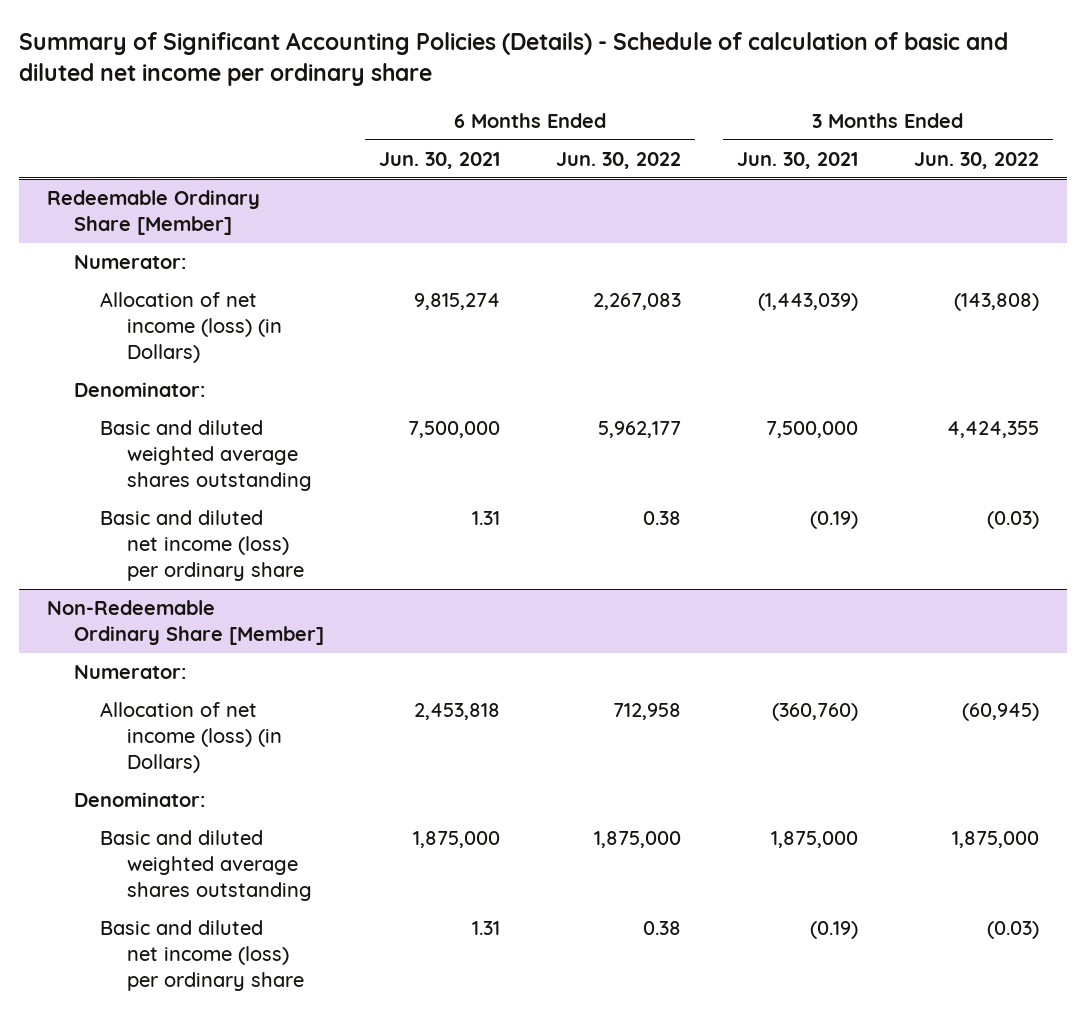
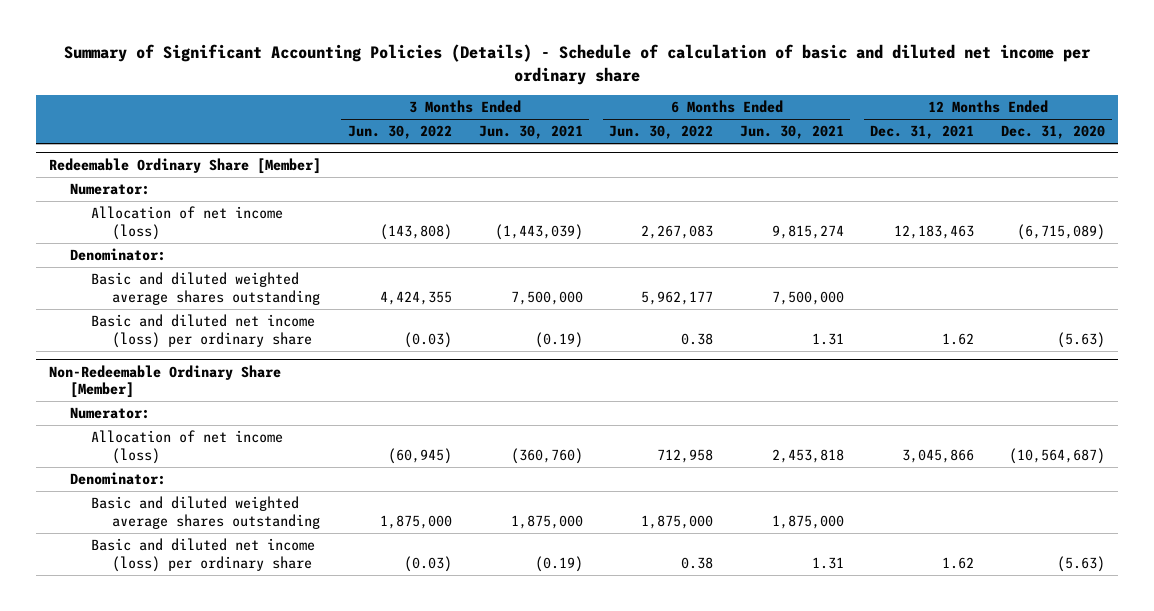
- | 6 Months Ended Jun. 30, 2021 | 6 Months Ended Jun. 30, 2022 | 3 Months Ended Jun. 30, 2021 | 3 Months Ended Jun. 30, 2022
+ | 3 Months Ended Jun. 30, 2022 | 3 Months Ended Jun. 30, 2021 | 6 Months Ended Jun. 30, 2022 | 6 Months Ended Jun. 30, 2021 | 12 Months Ended Dec. 31, 2021 | 12 Months Ended Dec. 31, 2020
@ Redeemable Ordinary Share [Member]
- Allocation of net income (loss) (in Dollars) | 9,815,274 | 2,267,083 | (1,443,039) | (143,808)
+ Allocation of net income (loss) | (143,808) | (1,443,039) | 2,267,083 | 9,815,274 | 12,183,463 | (6,715,089)
@ Non-Redeemable Ordinary Share [Member]
- Allocation of net income (loss) (in Dollars) | 2,453,818 | 712,958 | (360,760) | (60,945)
+ Allocation of net income (loss) | (60,945) | (360,760) | 712,958 | 2,453,818 | 3,045,866 | (10,564,687)

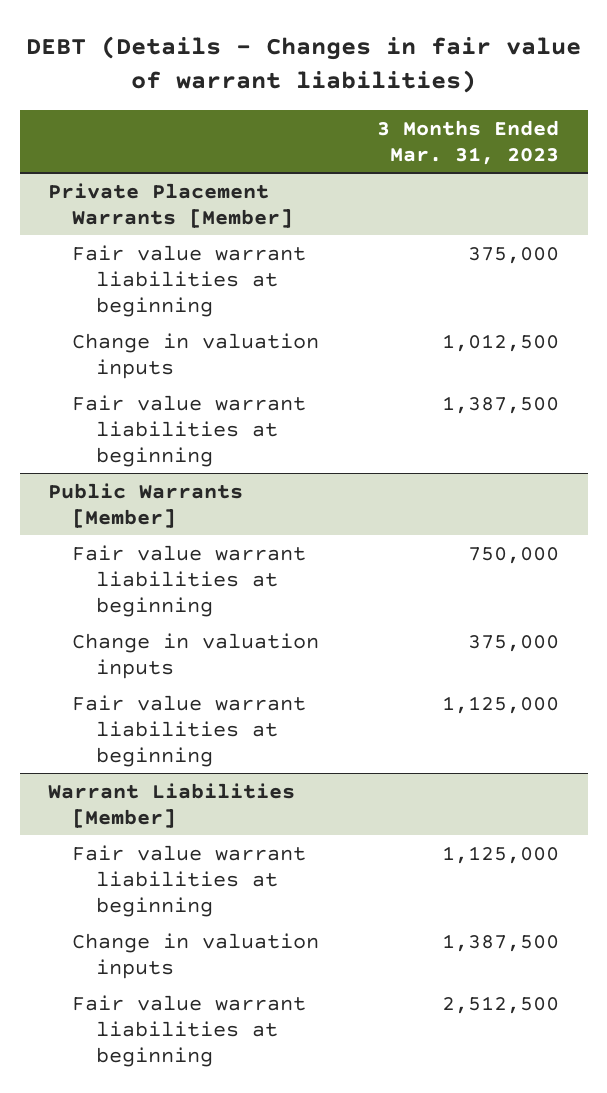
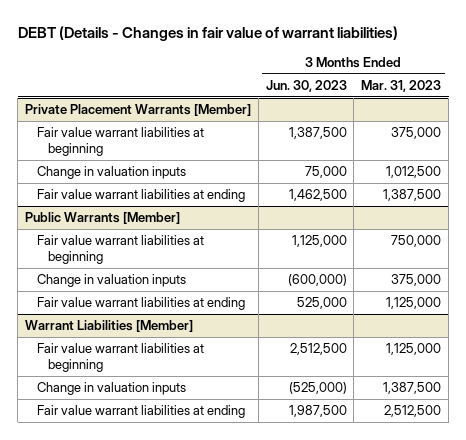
- | 3 Months Ended Mar. 31, 2023
+ | 3 Months Ended Jun. 30, 2023 | 3 Months Ended Mar. 31, 2023
@ Private Placement Warrants [Member]
- Fair value warrant liabilities at beginning | 1,387,500
+ Fair value warrant liabilities at ending | 1,462,500 | 1,387,500
@ Public Warrants [Member]
- Fair value warrant liabilities at beginning | 1,125,000
+ Fair value warrant liabilities at ending | 525,000 | 1,125,000
@ Warrant Liabilities [Member]
- Fair value warrant liabilities at beginning | 2,512,500
+ Fair value warrant liabilities at ending | 1,987,500 | 2,512,500

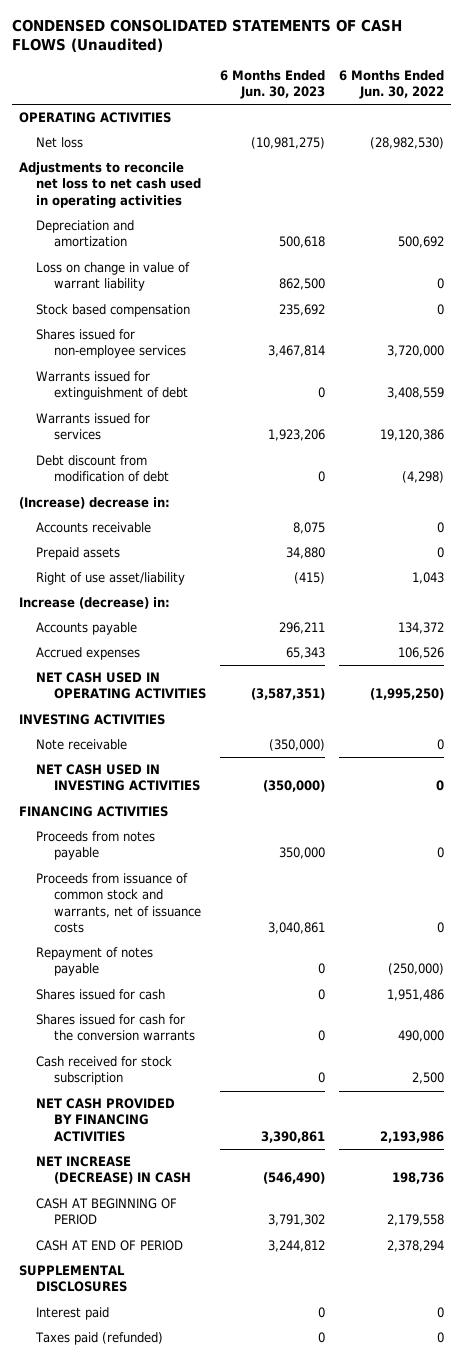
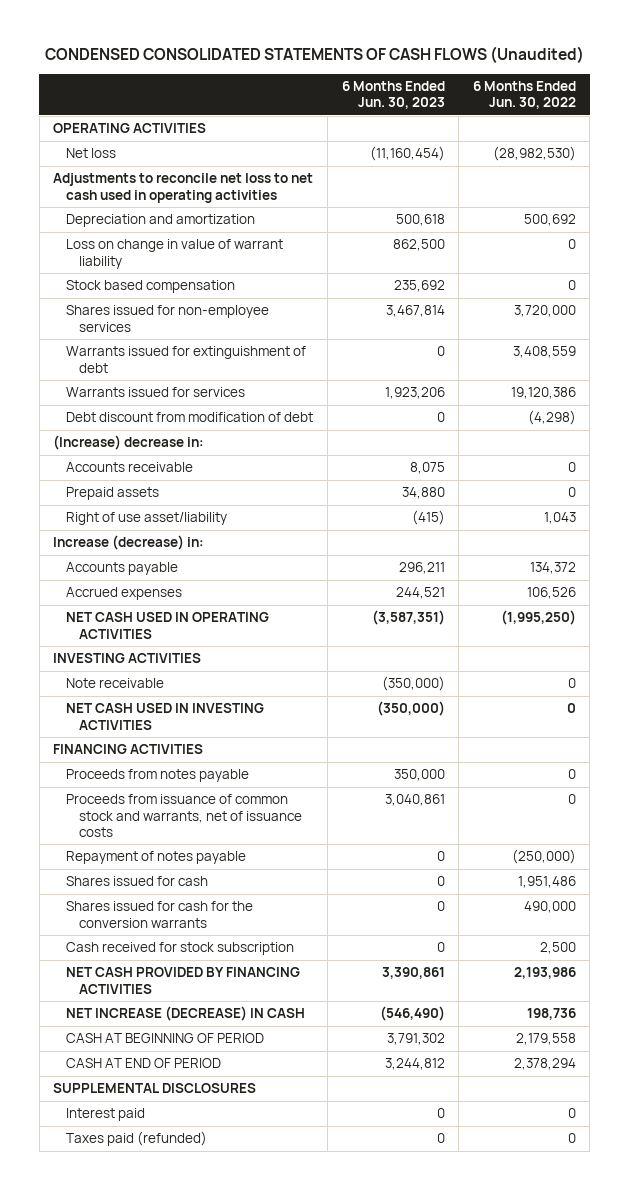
- Net loss | (10,981,275) | (28,982,530)
+ Net loss | (11,160,454) | (28,982,530)
- Accrued expenses | 65,343 | 106,526
+ Accrued expenses | 244,521 | 106,526

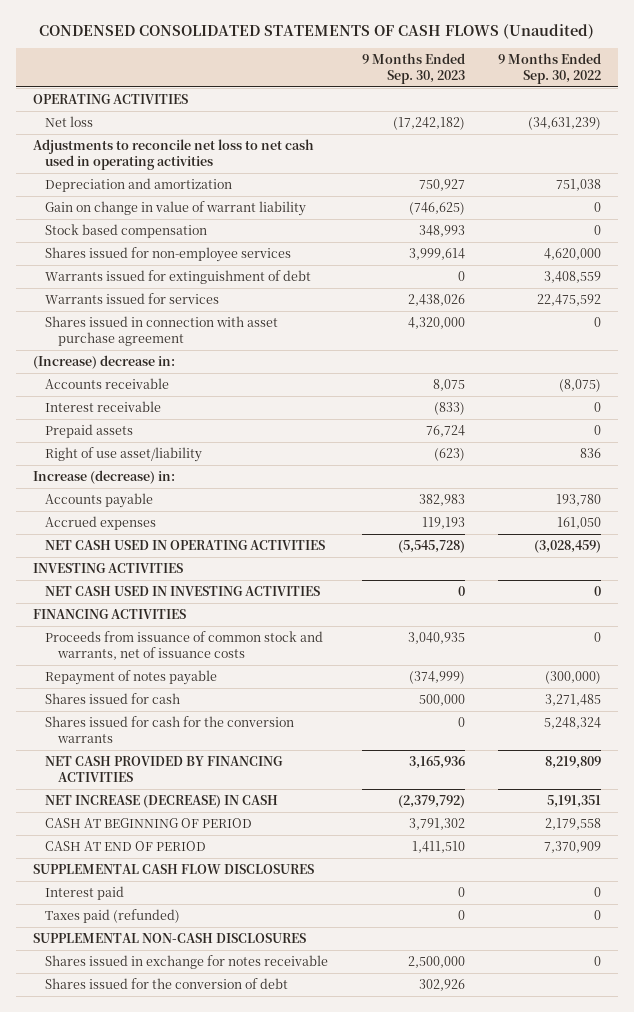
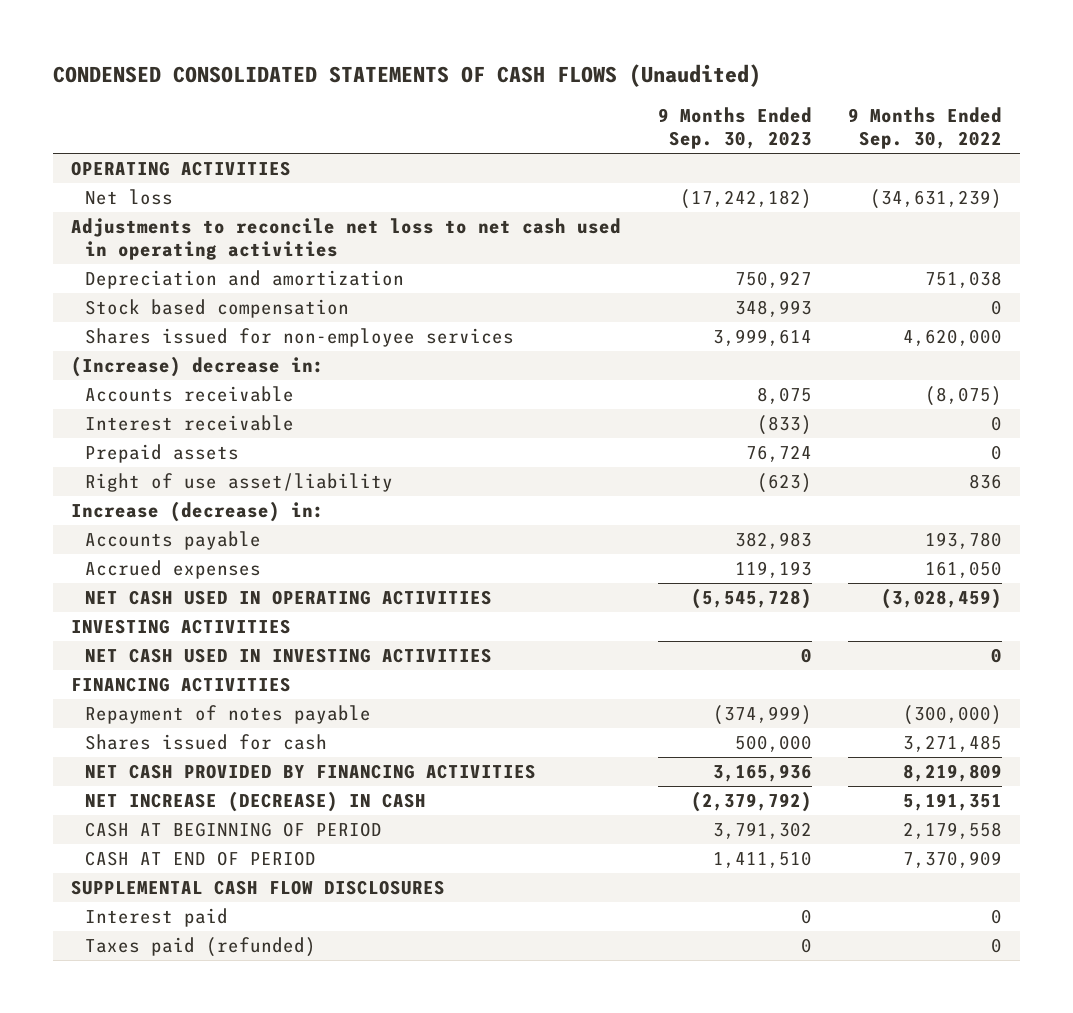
- Gain on change in value of warrant liability | (746,625) | 0
- Warrants issued for extinguishment of debt | 0 | 3,408,559
- Warrants issued for services | 2,438,026 | 22,475,592
- Shares issued in connection with asset purchase agreement | 4,320,000 | 0
- Proceeds from issuance of common stock and warrants, net of issuance costs | 3,040,935 | 0
- Shares issued for cash for the conversion warrants | 0 | 5,248,324
- SUPPLEMENTAL NON-CASH DISCLOSURES
- Shares issued in exchange for notes receivable | 2,500,000 | 0
- Shares issued for the conversion of debt | 302,926 |

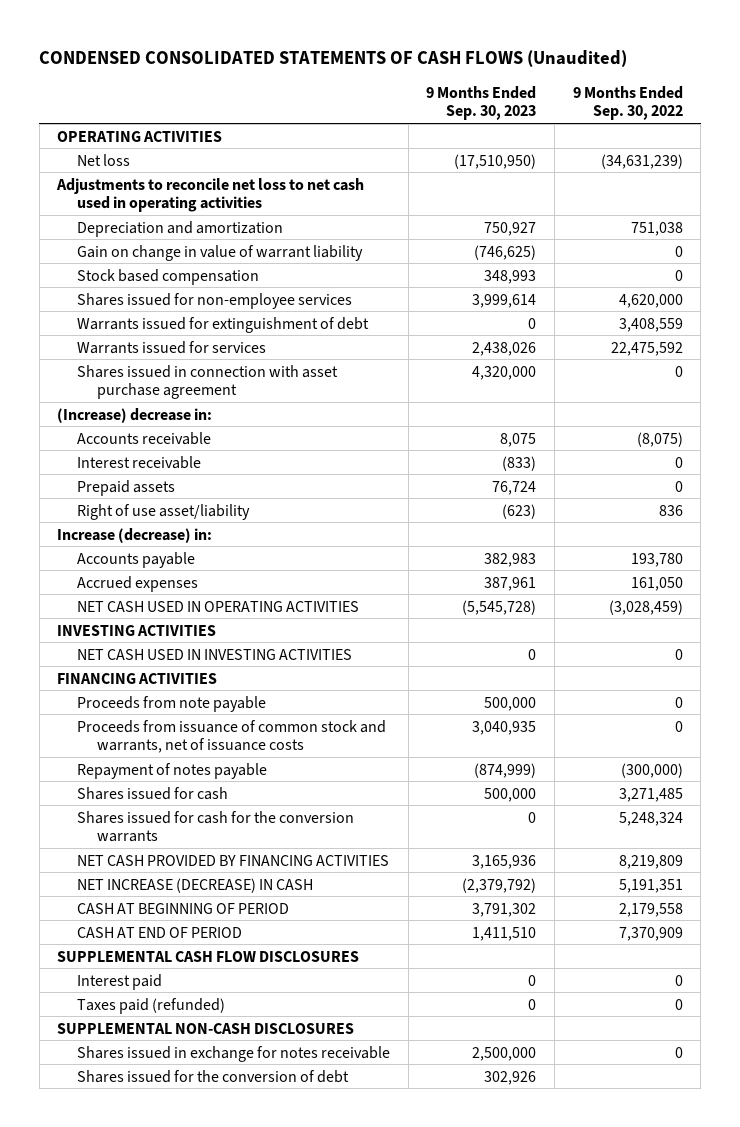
- Net loss | (17,242,182) | (34,631,239)
+ Net loss | (17,510,950) | (34,631,239)
+ Gain on change in value of warrant liability | (746,625) | 0
+ Warrants issued for extinguishment of debt | 0 | 3,408,559
+ Warrants issued for services | 2,438,026 | 22,475,592
+ Shares issued in connection with asset purchase agreement | 4,320,000 | 0
- Accrued expenses | 119,193 | 161,050
+ Accrued expenses | 387,961 | 161,050
- Repayment of notes payable | (374,999) | (300,000)
+ Proceeds from note payable | 500,000 | 0
+ Proceeds from issuance of common stock and warrants, net of issuance costs | 3,040,935 | 0
+ Repayment of notes payable | (874,999) | (300,000)
+ Shares issued for cash for the conversion warrants | 0 | 5,248,324
+ SUPPLEMENTAL NON-CASH DISCLOSURES
+ Shares issued in exchange for notes receivable | 2,500,000 | 0
+ Shares issued for the conversion of debt | 302,926 |

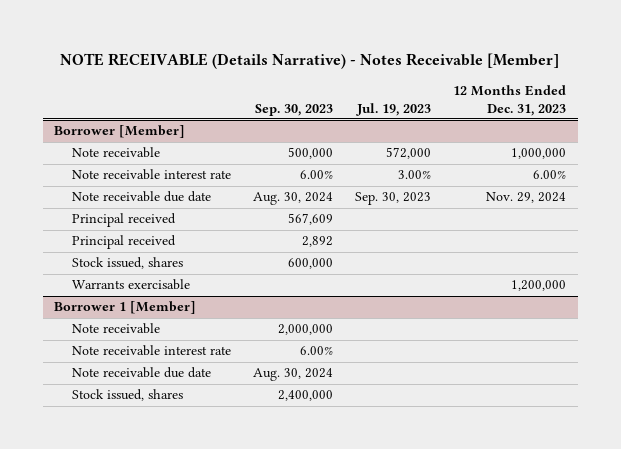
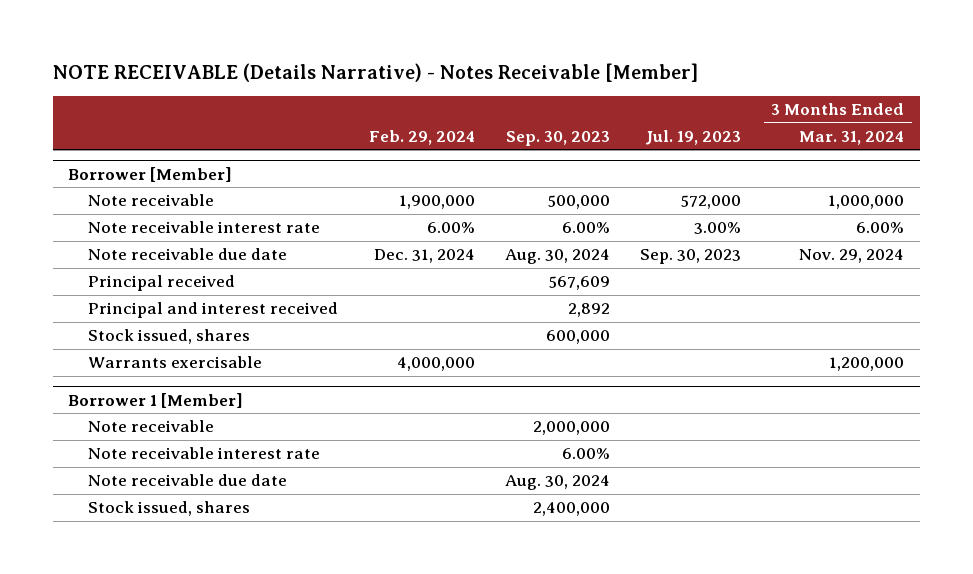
- | Sep. 30, 2023 | Jul. 19, 2023 | 12 Months Ended Dec. 31, 2023
+ | Feb. 29, 2024 | Sep. 30, 2023 | Jul. 19, 2023 | 3 Months Ended Mar. 31, 2024
@ Borrower [Member]
- Principal received | 2,892 | |
+ Principal and interest received | | 2,892 | |

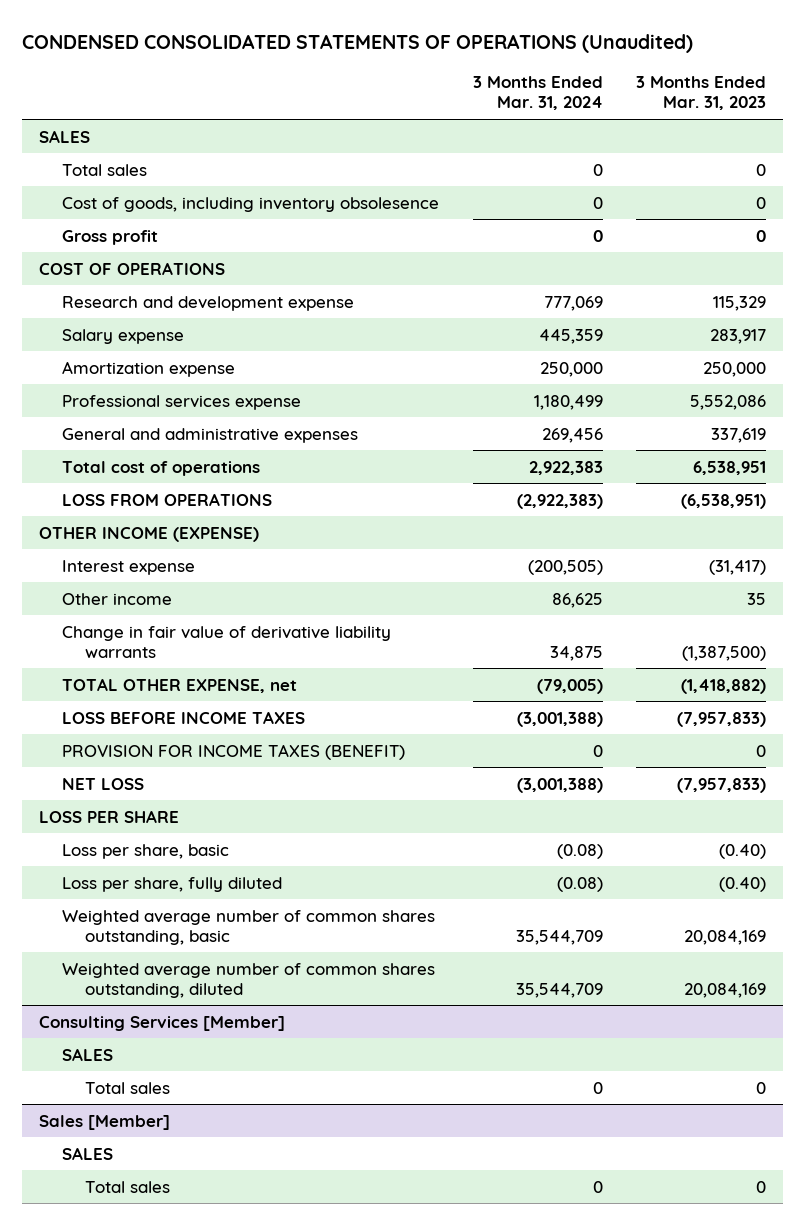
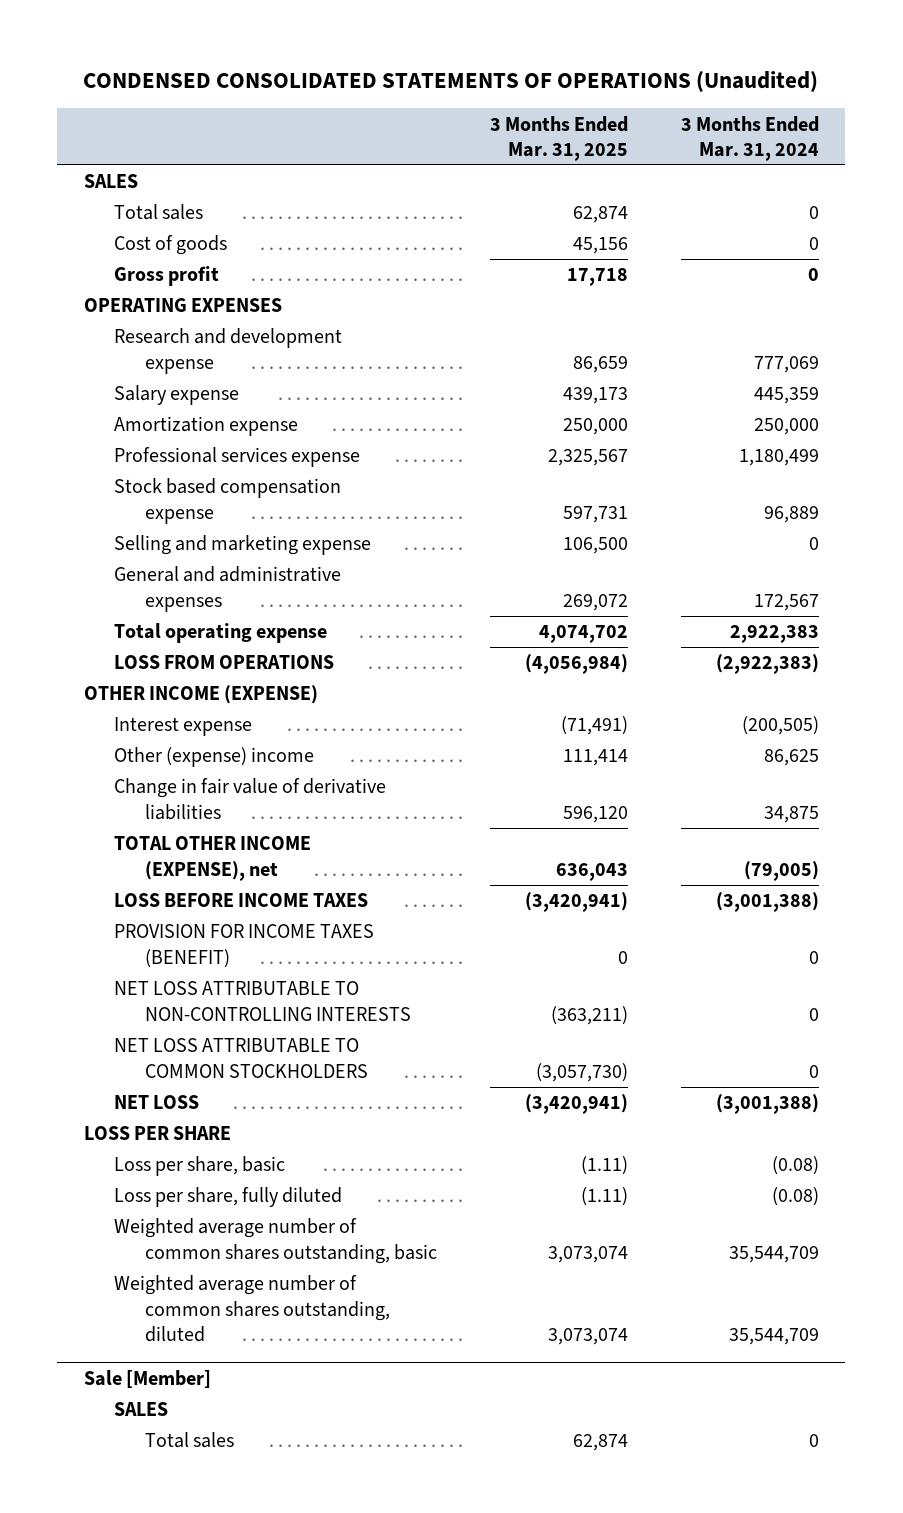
- | 3 Months Ended Mar. 31, 2024 | 3 Months Ended Mar. 31, 2023
+ | 3 Months Ended Mar. 31, 2025 | 3 Months Ended Mar. 31, 2024
- Cost of goods, including inventory obsolesence | 0 | 0
+ Cost of goods | 45,156 | 0
- COST OF OPERATIONS
+ OPERATING EXPENSES
- General and administrative expenses | 269,456 | 337,619
- Total cost of operations | 2,922,383 | 6,538,951
+ Stock based compensation expense | 597,731 | 96,889
+ Selling and marketing expense | 106,500 | 0
+ General and administrative expenses | 269,072 | 172,567
+ Total operating expense | 4,074,702 | 2,922,383
- Other income | 86,625 | 35
- Change in fair value of derivative liability warrants | 34,875 | (1,387,500)
- TOTAL OTHER EXPENSE, net | (79,005) | (1,418,882)
+ Other (expense) income | 111,414 | 86,625
+ Change in fair value of derivative liabilities | 596,120 | 34,875
+ TOTAL OTHER INCOME (EXPENSE), net | 636,043 | (79,005)
+ NET LOSS ATTRIBUTABLE TO NON-CONTROLLING INTERESTS | (363,211) | 0
+ NET LOSS ATTRIBUTABLE TO COMMON STOCKHOLDERS | (3,057,730) | 0
- Consulting Services [Member]
- SALES
- Total sales | 0 | 0
- Sales [Member]
+ Sale [Member]

